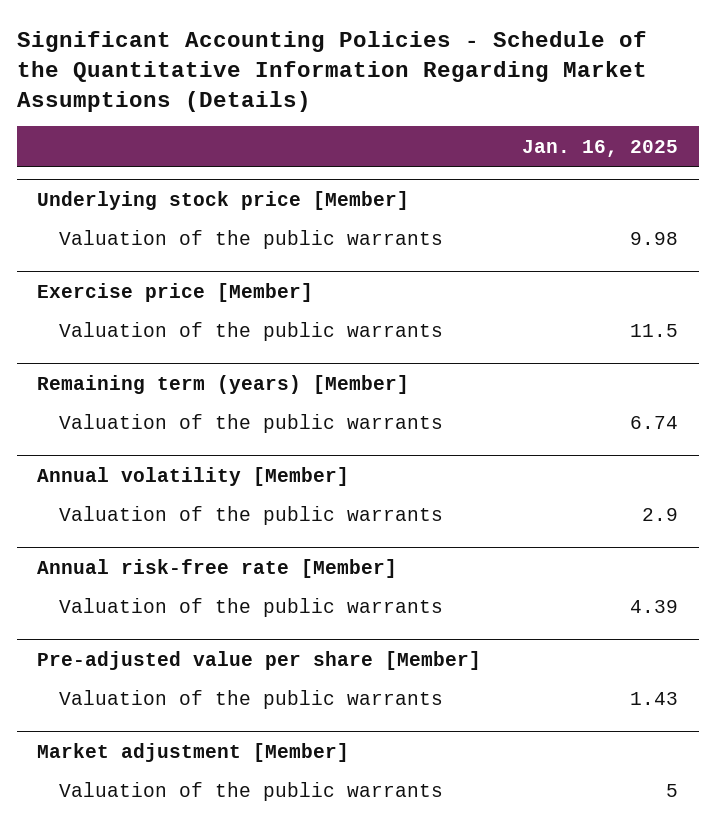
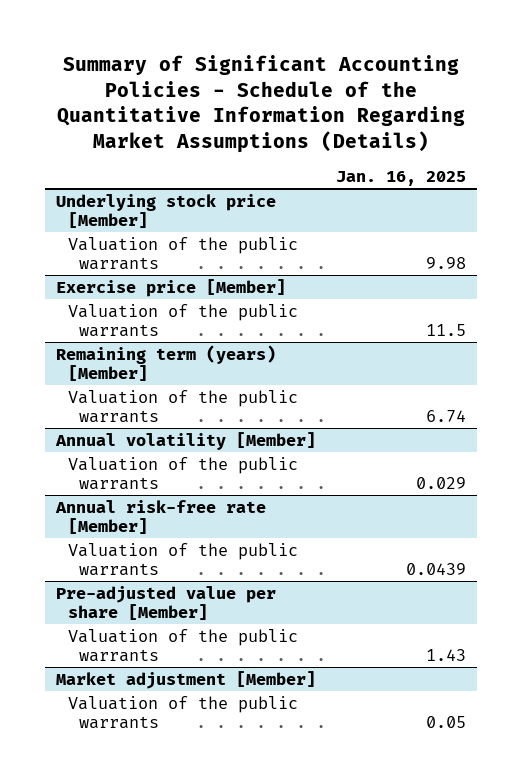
- Significant Accounting Policies - Schedule of the Quantitative Information Regarding Market Assumptions (Details)
+ Summary of Significant Accounting Policies - Schedule of the Quantitative Information Regarding Market Assumptions (Details)
@ Annual volatility [Member]
- Valuation of the public warrants | 2.9
+ Valuation of the public warrants | 0.029
@ Annual risk-free rate [Member]
- Valuation of the public warrants | 4.39
+ Valuation of the public warrants | 0.0439
@ Market adjustment [Member]
- Valuation of the public warrants | 5
+ Valuation of the public warrants | 0.05

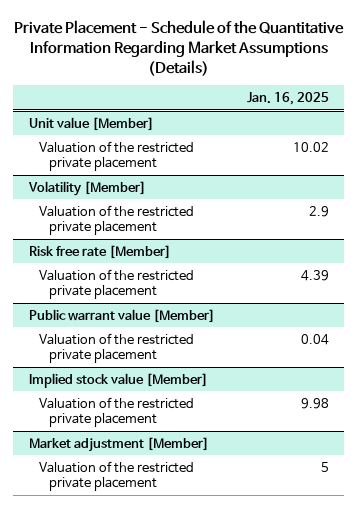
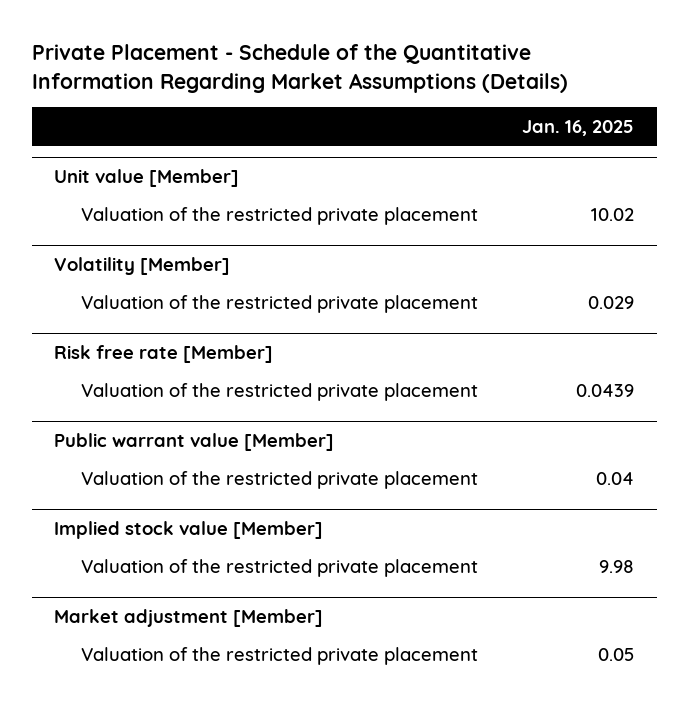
@ Volatility [Member]
- Valuation of the restricted private placement | 2.9
+ Valuation of the restricted private placement | 0.029
@ Risk free rate [Member]
- Valuation of the restricted private placement | 4.39
+ Valuation of the restricted private placement | 0.0439
@ Market adjustment [Member]
- Valuation of the restricted private placement | 5
+ Valuation of the restricted private placement | 0.05

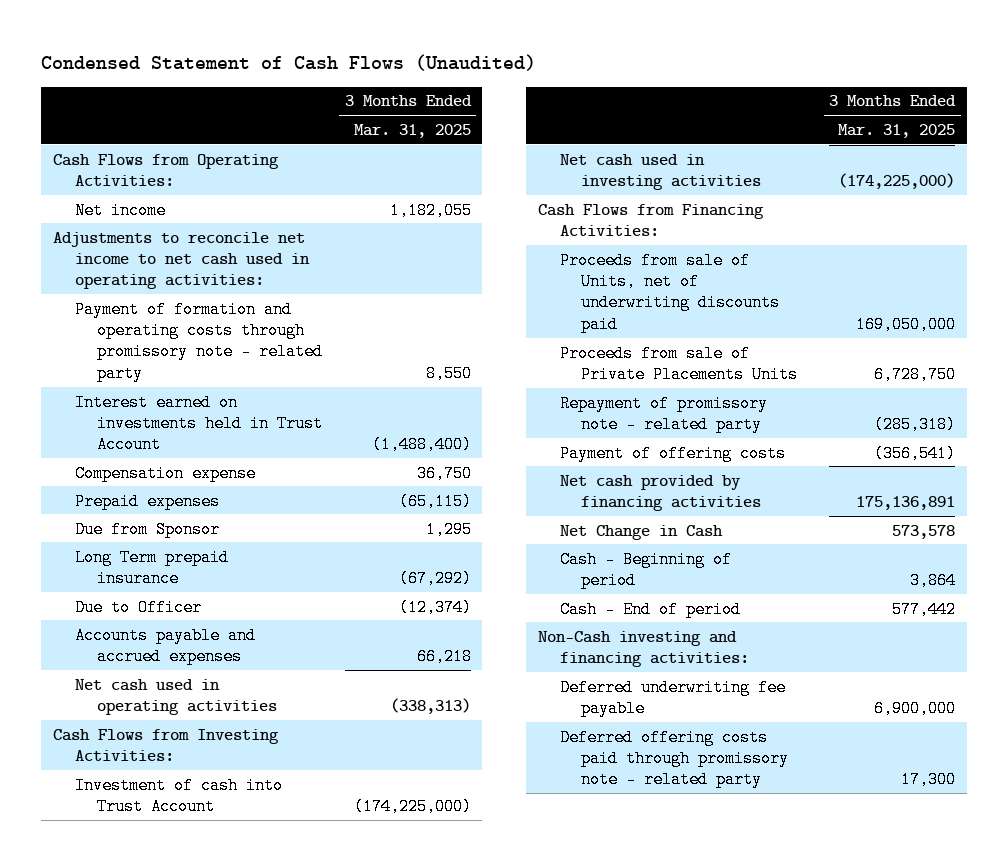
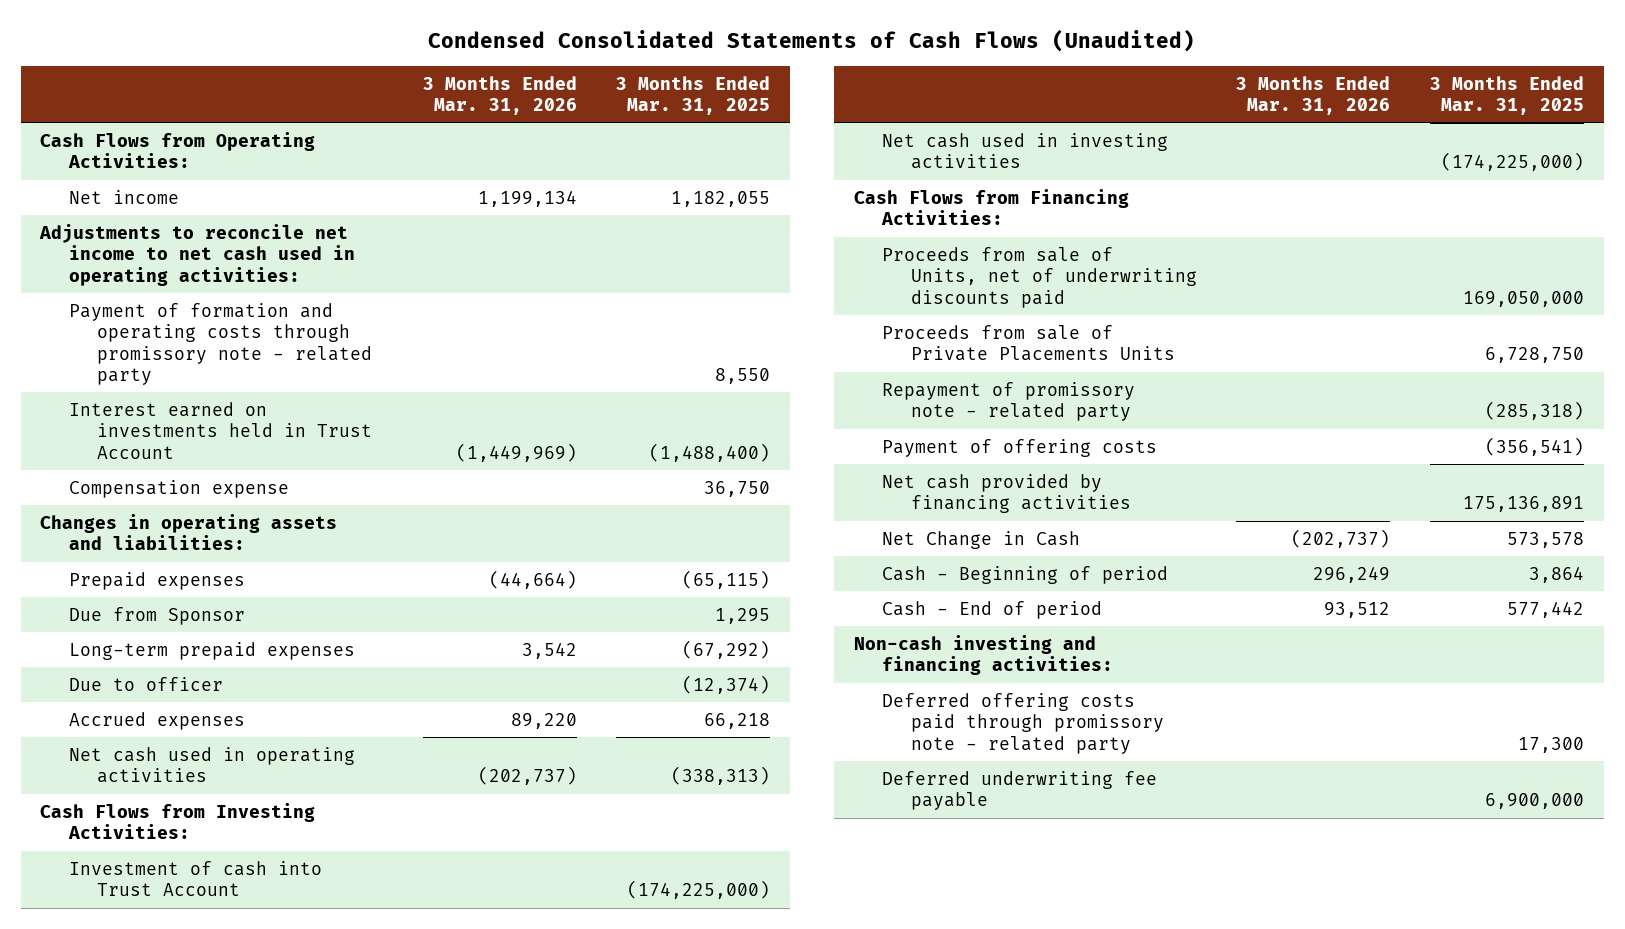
- Condensed Statement of Cash Flows (Unaudited)
+ Condensed Consolidated Statements of Cash Flows (Unaudited)
- | 3 Months Ended Mar. 31, 2025
+ | 3 Months Ended Mar. 31, 2026 | 3 Months Ended Mar. 31, 2025
+ Changes in operating assets and liabilities:
- Long Term prepaid insurance | (67,292)
- Due to Officer | (12,374)
- Accounts payable and accrued expenses | 66,218
+ Long-term prepaid expenses | 3,542 | (67,292)
+ Due to officer | | (12,374)
+ Accrued expenses | 89,220 | 66,218
- Non-Cash investing and financing activities:
+ Non-cash investing and financing activities:
moved down: Deferred underwriting fee payable | | 6,900,000

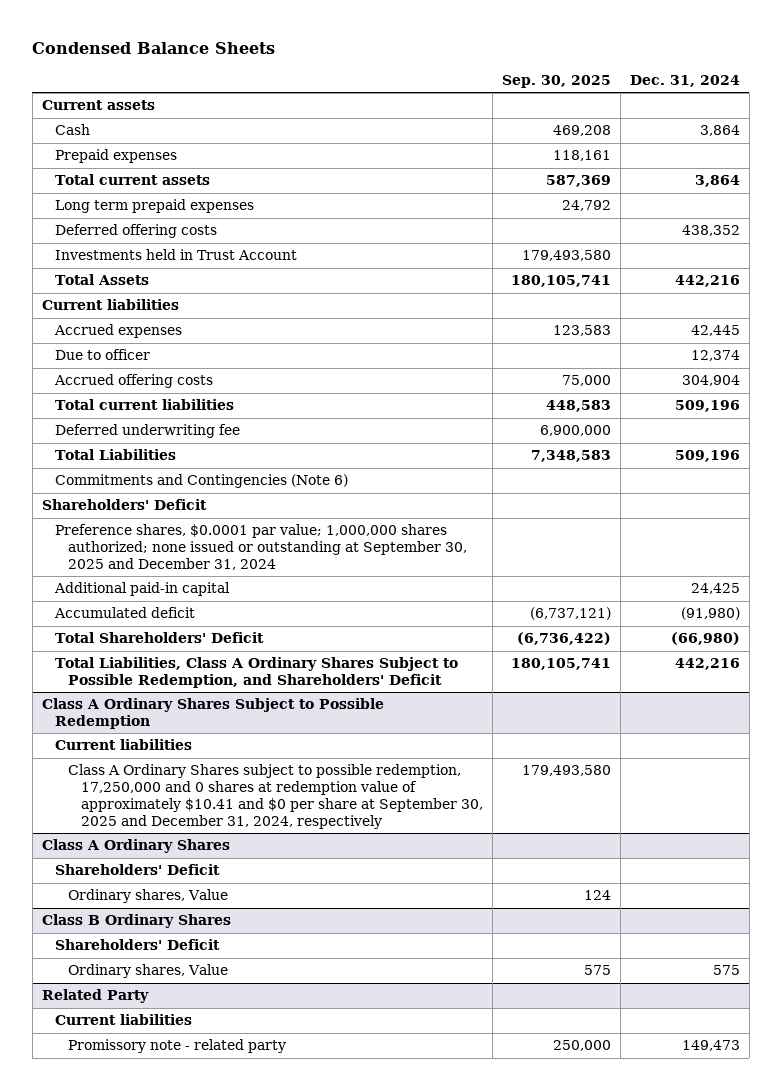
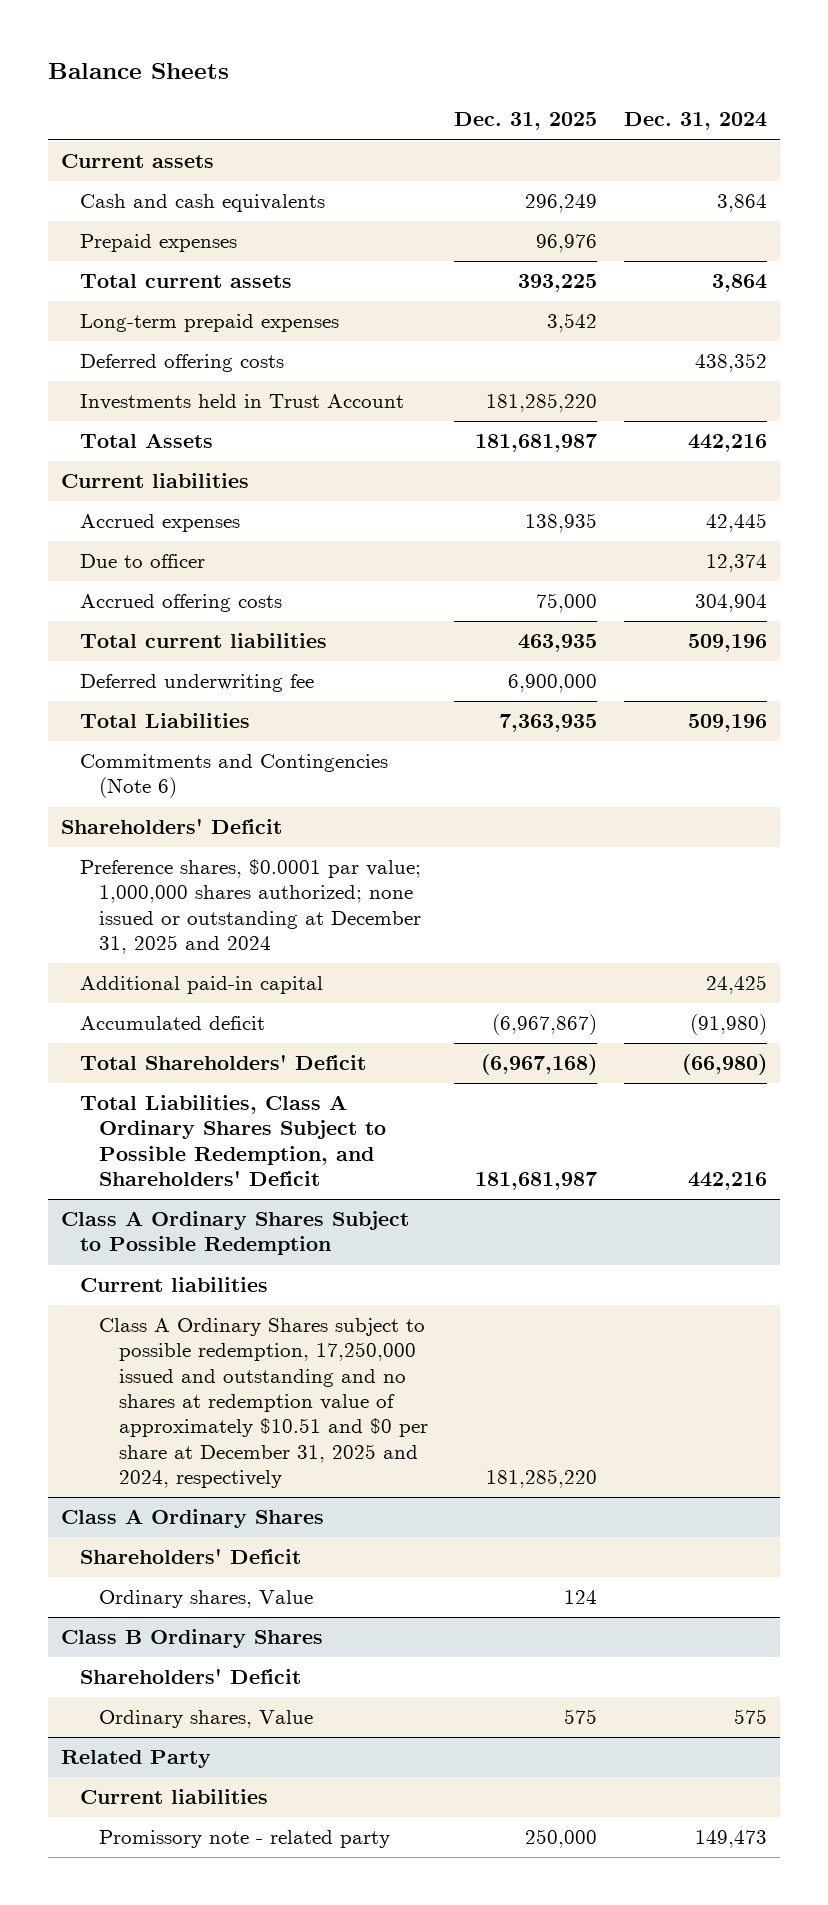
- Condensed Balance Sheets
+ Balance Sheets
- | Sep. 30, 2025 | Dec. 31, 2024
+ | Dec. 31, 2025 | Dec. 31, 2024
- Cash | 469,208 | 3,864
+ Cash and cash equivalents | 296,249 | 3,864
- Long term prepaid expenses | 24,792 |
+ Long-term prepaid expenses | 3,542 |
- Preference shares, $0.0001 par value; 1,000,000 shares authorized; none issued or outstanding at September 30, 2025 and December 31, 2024
+ Preference shares, $0.0001 par value; 1,000,000 shares authorized; none issued or outstanding at December 31, 2025 and 2024
@ Class A Ordinary Shares Subject to Possible Redemption
- Class A Ordinary Shares subject to possible redemption, 17,250,000 and 0 shares at redemption value of approximately $10.41 and $0 per share at September 30, 2025 and December 31, 2024, respectively | 179,493,580 |
+ Class A Ordinary Shares subject to possible redemption, 17,250,000 issued and outstanding and no shares at redemption value of approximately $10.51 and $0 per share at December 31, 2025 and 2024, respectively | 181,285,220 |

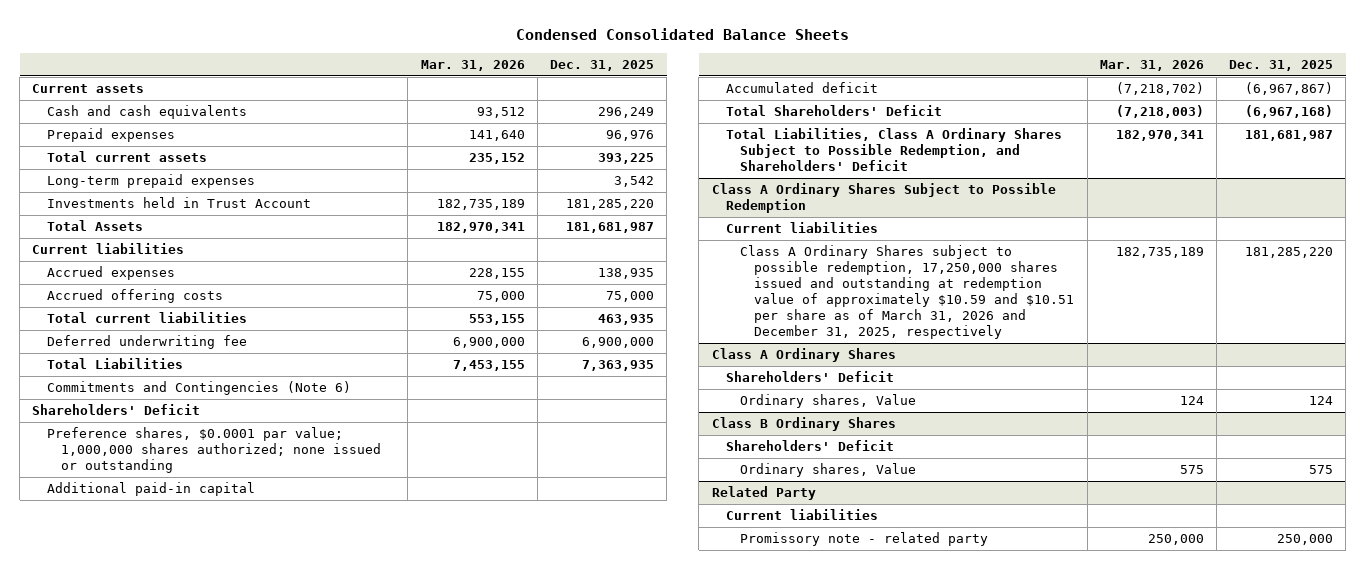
- Balance Sheets
+ Condensed Consolidated Balance Sheets
- | Dec. 31, 2025 | Dec. 31, 2024
+ | Mar. 31, 2026 | Dec. 31, 2025
- Deferred offering costs | | 438,352
- Due to officer | | 12,374
- Preference shares, $0.0001 par value; 1,000,000 shares authorized; none issued or outstanding at December 31, 2025 and 2024
+ Preference shares, $0.0001 par value; 1,000,000 shares authorized; none issued or outstanding
@ Class A Ordinary Shares Subject to Possible Redemption
- Class A Ordinary Shares subject to possible redemption, 17,250,000 issued and outstanding and no shares at redemption value of approximately $10.51 and $0 per share at December 31, 2025 and 2024, respectively | 181,285,220 |
+ Class A Ordinary Shares subject to possible redemption, 17,250,000 shares issued and outstanding at redemption value of approximately $10.59 and $10.51 per share as of March 31, 2026 and December 31, 2025, respectively | 182,735,189 | 181,285,220

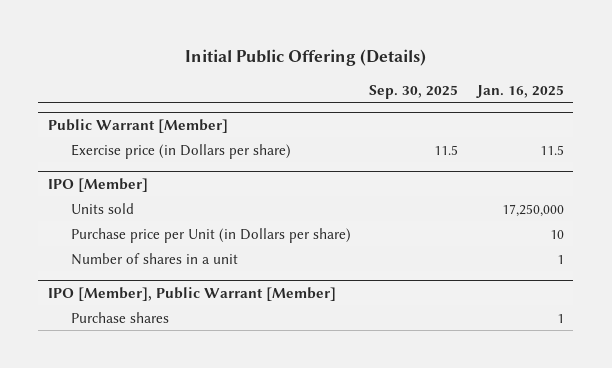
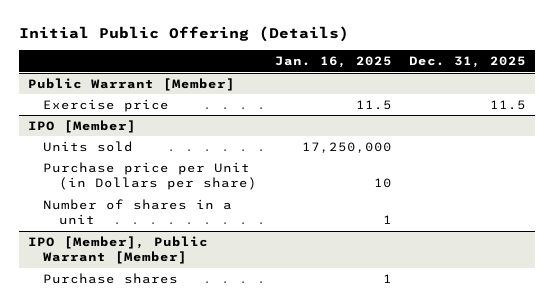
- | Sep. 30, 2025 | Jan. 16, 2025
+ | Jan. 16, 2025 | Dec. 31, 2025
@ Public Warrant [Member]
- Exercise price (in Dollars per share) | 11.5 | 11.5
+ Exercise price | 11.5 | 11.5

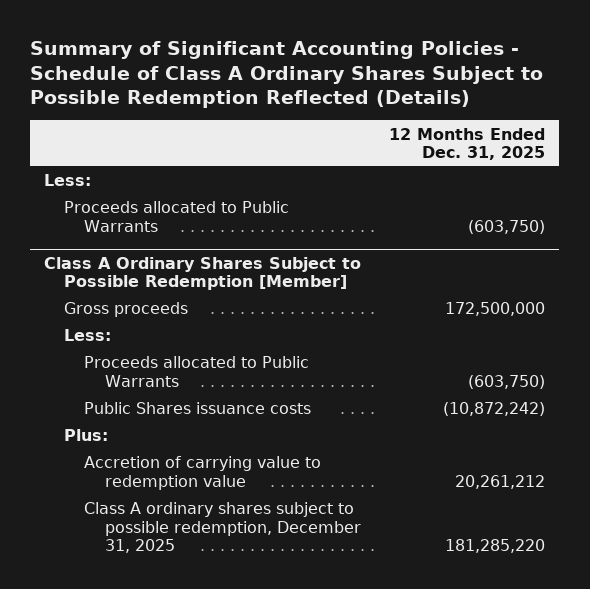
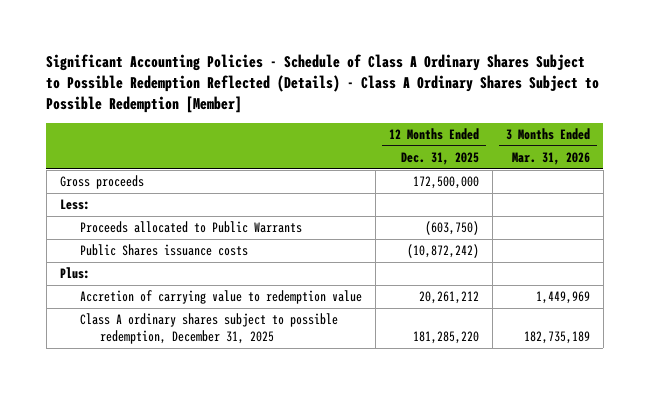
- Summary of Significant Accounting Policies - Schedule of Class A Ordinary Shares Subject to Possible Redemption Reflected (Details)
+ Significant Accounting Policies - Schedule of Class A Ordinary Shares Subject to Possible Redemption Reflected (Details) - Class A Ordinary Shares Subject to Possible Redemption [Member]
- | 12 Months Ended Dec. 31, 2025
+ | 12 Months Ended Dec. 31, 2025 | 3 Months Ended Mar. 31, 2026
- Less:
- Proceeds allocated to Public Warrants | (603,750)
- Class A Ordinary Shares Subject to Possible Redemption [Member]

